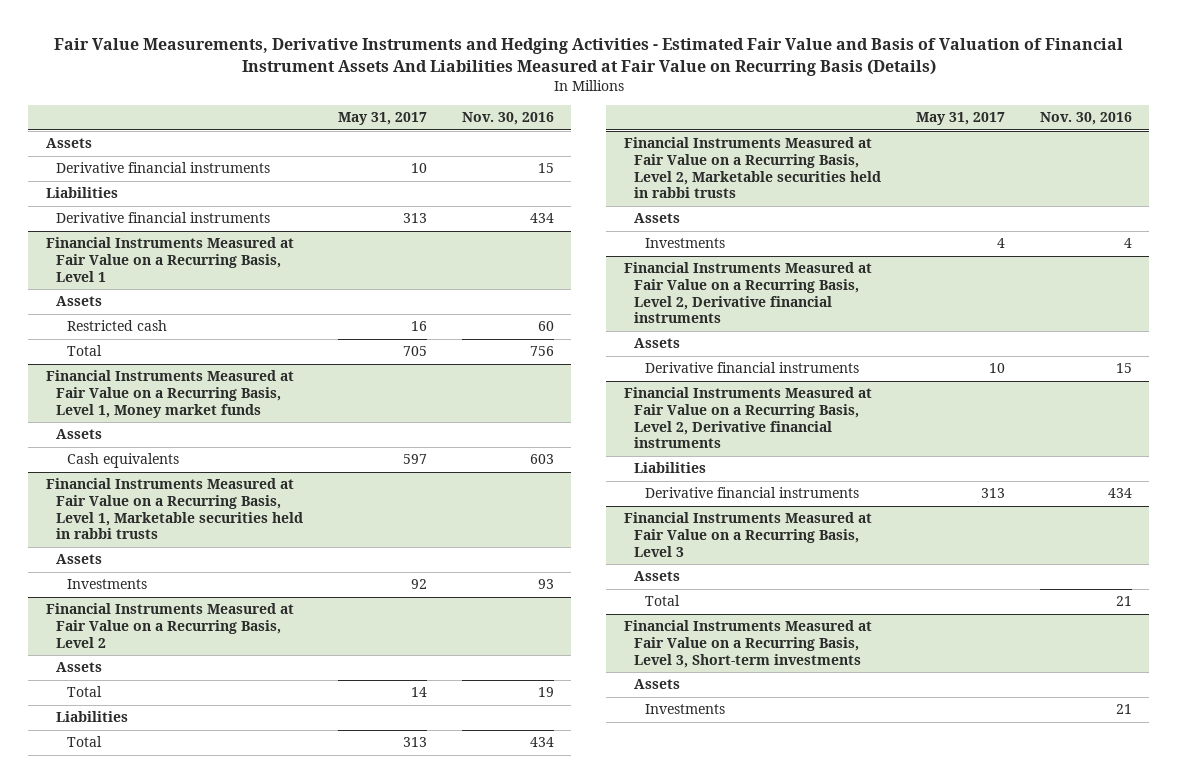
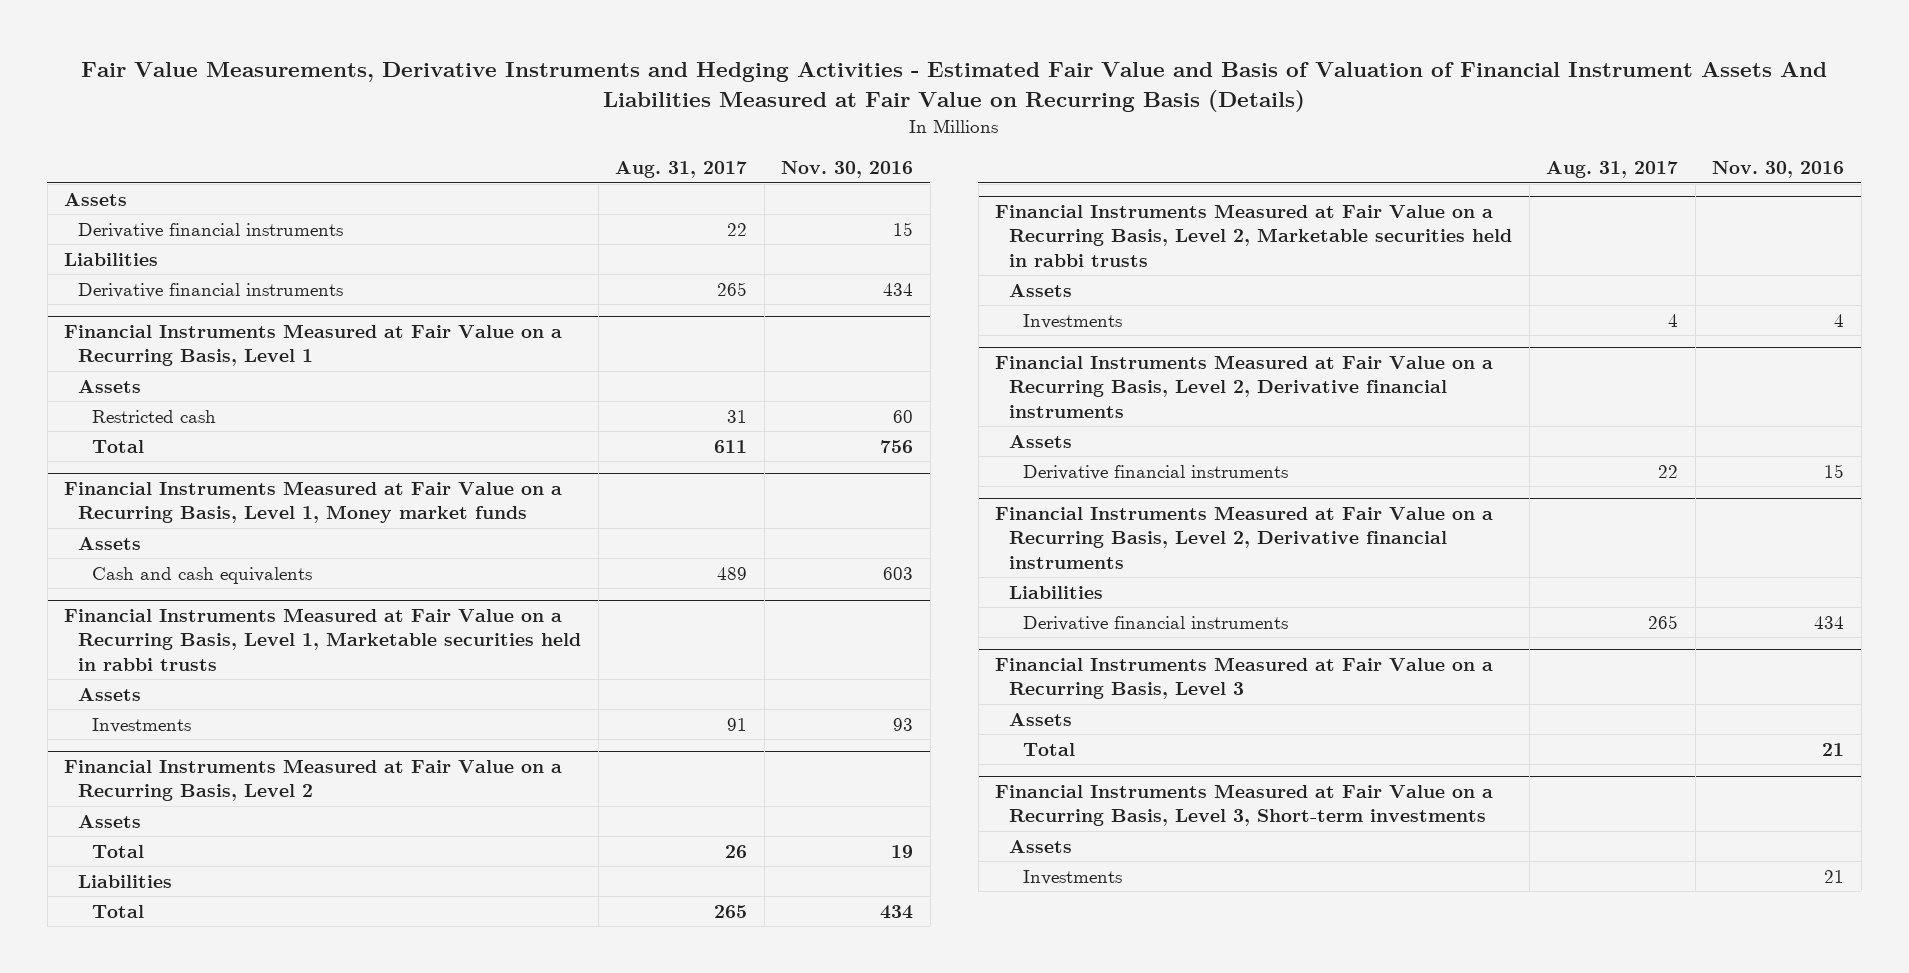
- | May 31, 2017 | Nov. 30, 2016
+ | Aug. 31, 2017 | Nov. 30, 2016
@ Financial Instruments Measured at Fair Value on a Recurring Basis, Level 1, Money market funds
- Cash equivalents | 597 | 603
+ Cash and cash equivalents | 489 | 603

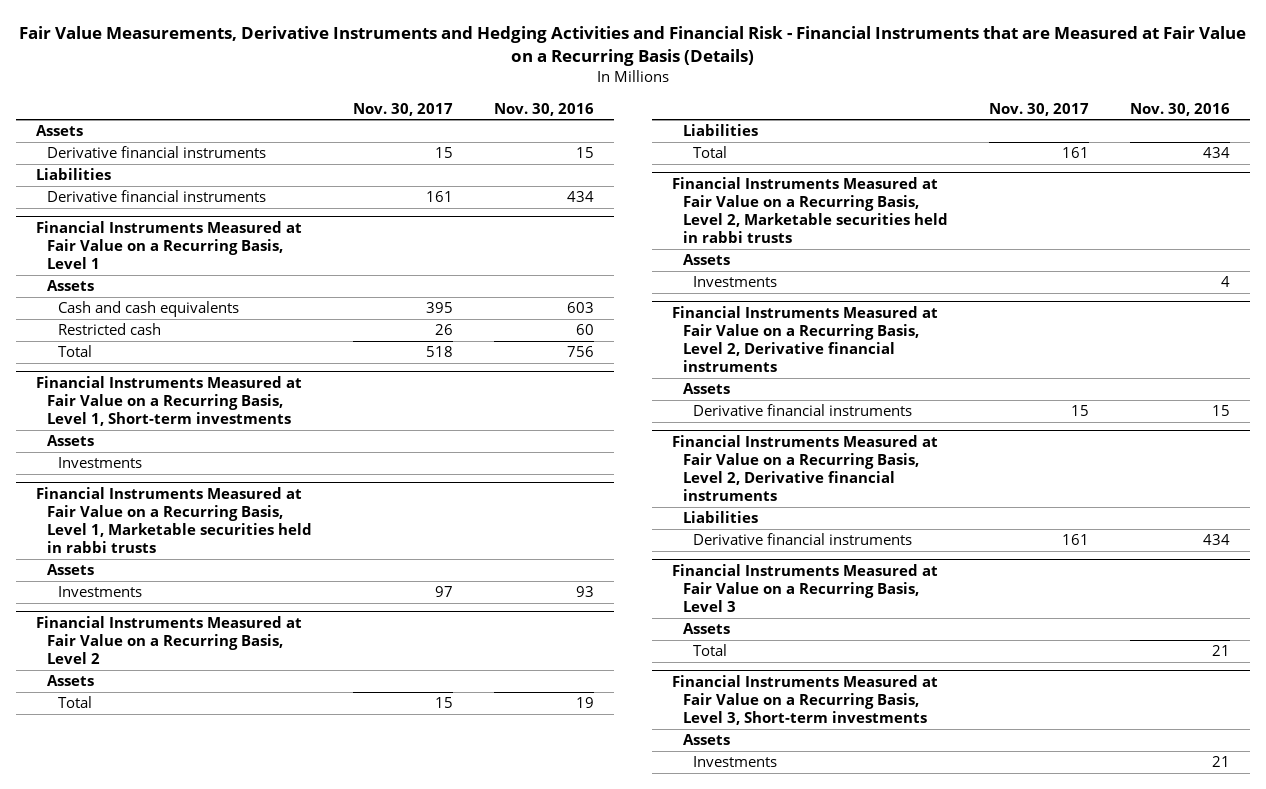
- Fair Value Measurements, Derivative Instruments and Hedging Activities - Estimated Fair Value and Basis of Valuation of Financial Instrument Assets And Liabilities Measured at Fair Value on Recurring Basis (Details)
+ Fair Value Measurements, Derivative Instruments and Hedging Activities and Financial Risk - Financial Instruments that are Measured at Fair Value on a Recurring Basis (Details)
- | Aug. 31, 2017 | Nov. 30, 2016
+ | Nov. 30, 2017 | Nov. 30, 2016
@ Financial Instruments Measured at Fair Value on a Recurring Basis, Level 1
+ Cash and cash equivalents | 395 | 603
- Financial Instruments Measured at Fair Value on a Recurring Basis, Level 1, Money market funds
+ Financial Instruments Measured at Fair Value on a Recurring Basis, Level 1, Short-term investments
- Cash and cash equivalents | 489 | 603
+ Investments

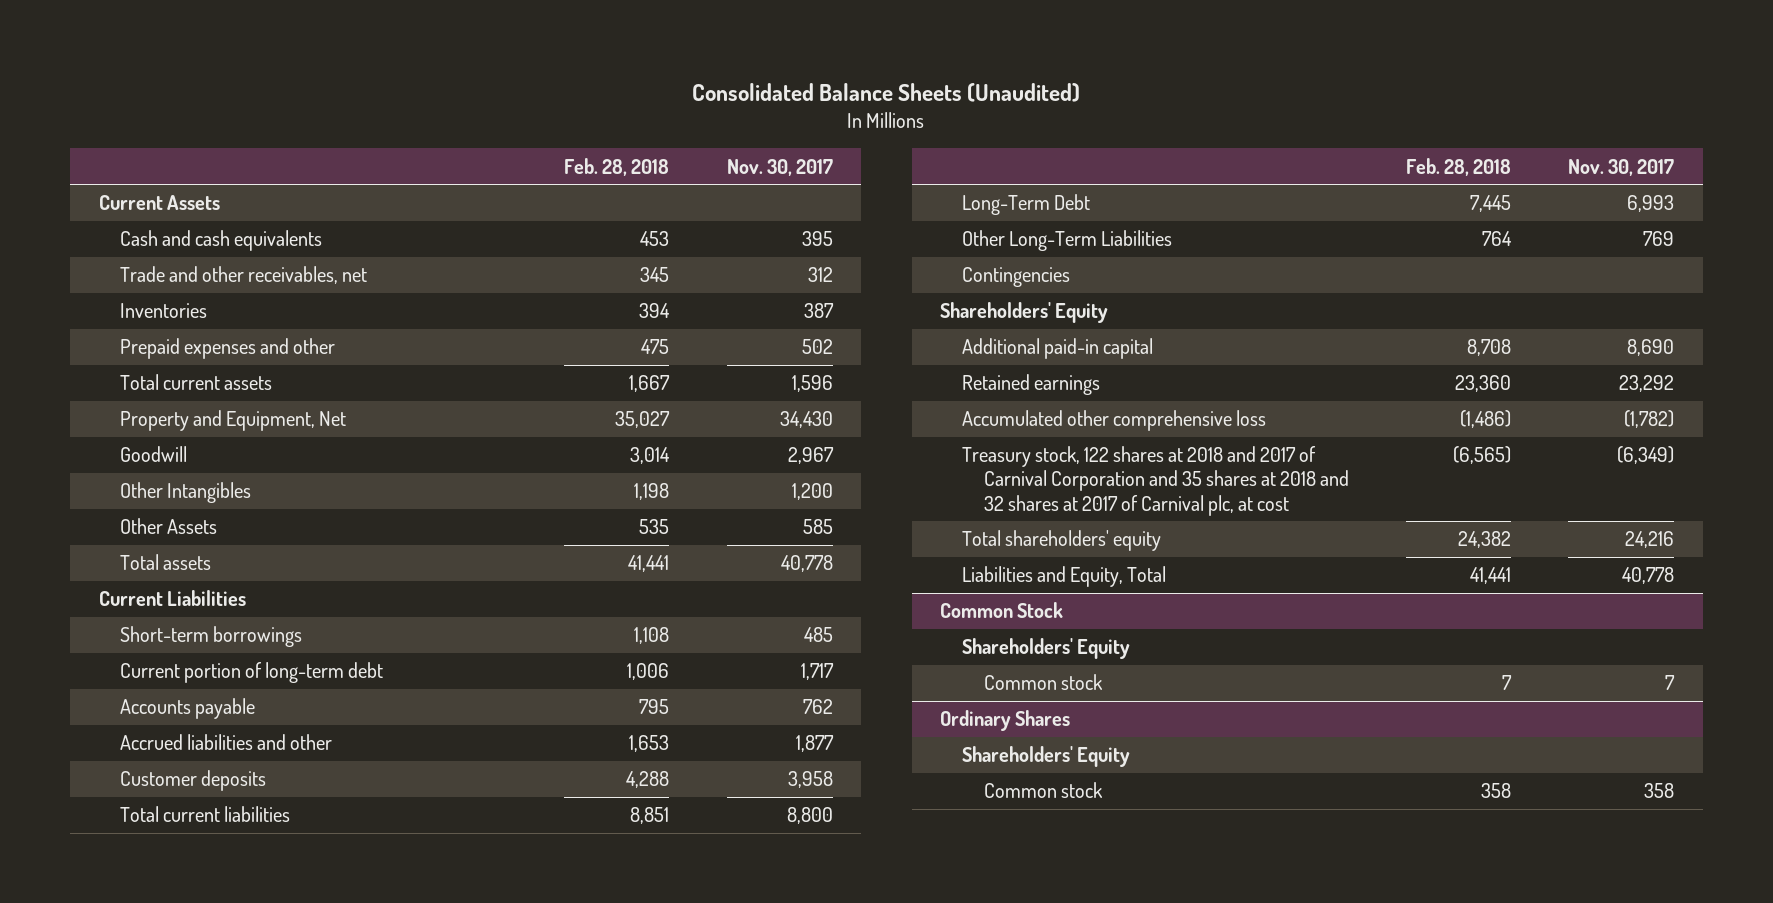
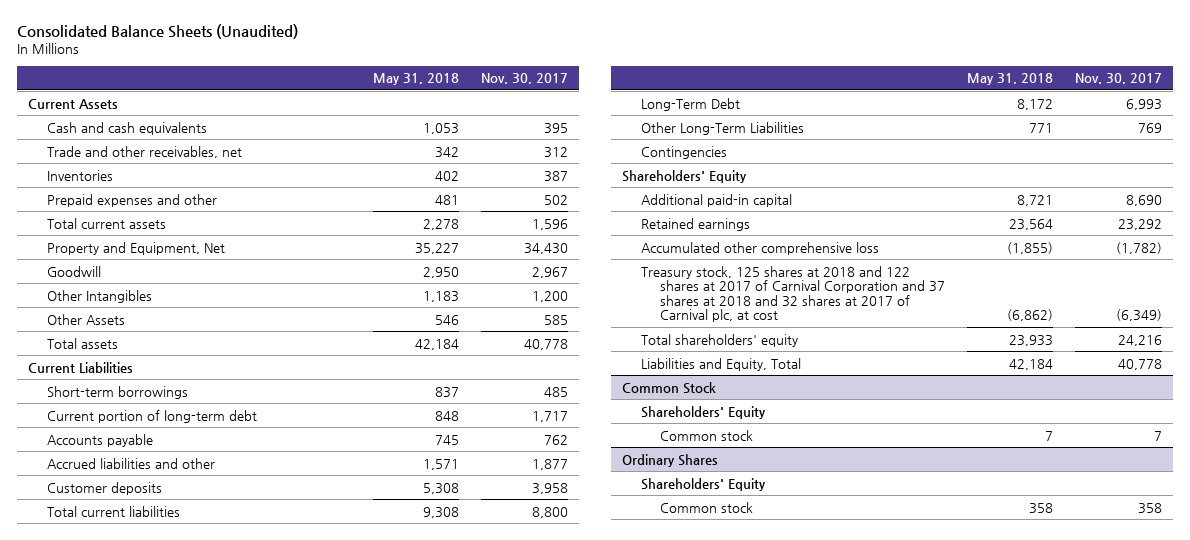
- | Feb. 28, 2018 | Nov. 30, 2017
+ | May 31, 2018 | Nov. 30, 2017
- Treasury stock, 122 shares at 2018 and 2017 of Carnival Corporation and 35 shares at 2018 and 32 shares at 2017 of Carnival plc, at cost | (6,565) | (6,349)
+ Treasury stock, 125 shares at 2018 and 122 shares at 2017 of Carnival Corporation and 37 shares at 2018 and 32 shares at 2017 of Carnival plc, at cost | (6,862) | (6,349)

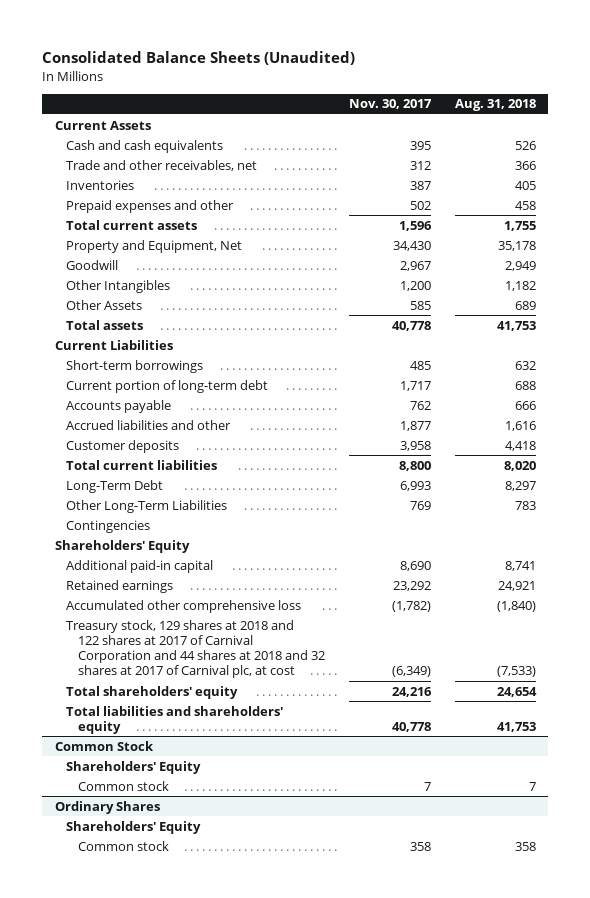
- | May 31, 2018 | Nov. 30, 2017
+ | Nov. 30, 2017 | Aug. 31, 2018
- Treasury stock, 125 shares at 2018 and 122 shares at 2017 of Carnival Corporation and 37 shares at 2018 and 32 shares at 2017 of Carnival plc, at cost | (6,862) | (6,349)
+ Treasury stock, 129 shares at 2018 and 122 shares at 2017 of Carnival Corporation and 44 shares at 2018 and 32 shares at 2017 of Carnival plc, at cost | (6,349) | (7,533)
- Liabilities and Equity, Total | 42,184 | 40,778
+ Total liabilities and shareholders' equity | 40,778 | 41,753

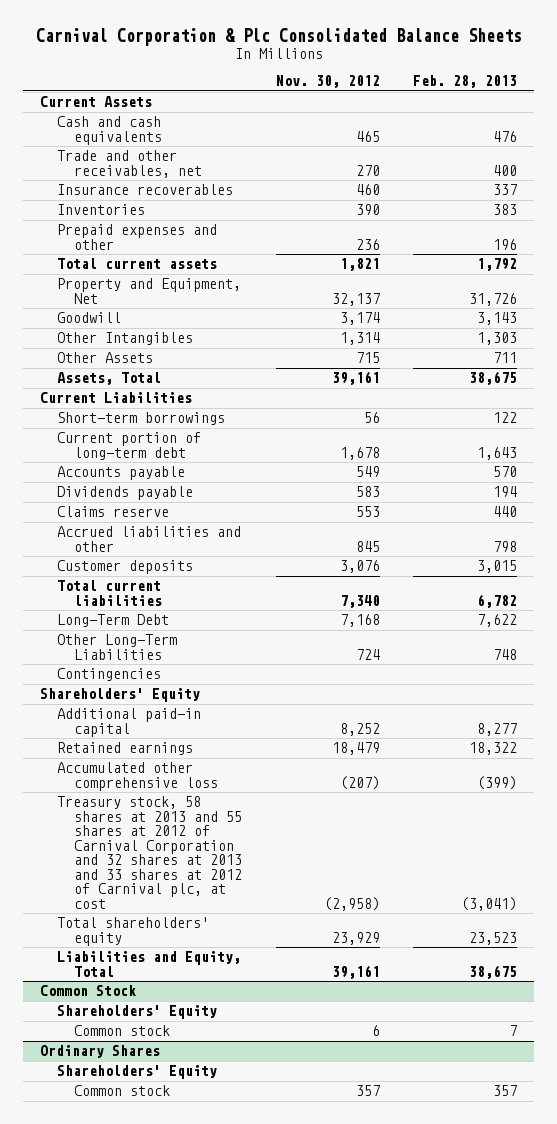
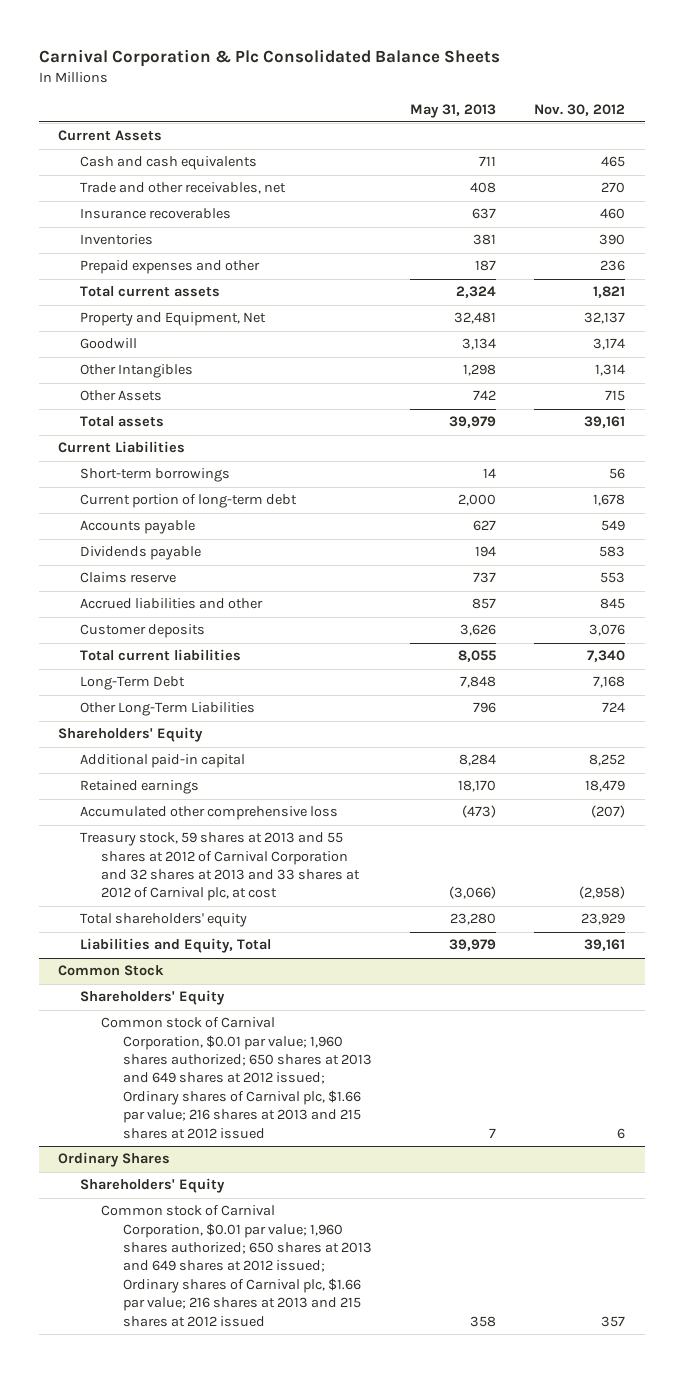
- | Nov. 30, 2012 | Feb. 28, 2013
+ | May 31, 2013 | Nov. 30, 2012
- Assets, Total | 39,161 | 38,675
+ Total assets | 39,979 | 39,161
- Contingencies
- Treasury stock, 58 shares at 2013 and 55 shares at 2012 of Carnival Corporation and 32 shares at 2013 and 33 shares at 2012 of Carnival plc, at cost | (2,958) | (3,041)
+ Treasury stock, 59 shares at 2013 and 55 shares at 2012 of Carnival Corporation and 32 shares at 2013 and 33 shares at 2012 of Carnival plc, at cost | (3,066) | (2,958)
@ Common Stock
- Common stock | 6 | 7
+ Common stock of Carnival Corporation, $0.01 par value; 1,960 shares authorized; 650 shares at 2013 and 649 shares at 2012 issued; Ordinary shares of Carnival plc, $1.66 par value; 216 shares at 2013 and 215 shares at 2012 issued | 7 | 6
@ Ordinary Shares
- Common stock | 357 | 357
+ Common stock of Carnival Corporation, $0.01 par value; 1,960 shares authorized; 650 shares at 2013 and 649 shares at 2012 issued; Ordinary shares of Carnival plc, $1.66 par value; 216 shares at 2013 and 215 shares at 2012 issued | 358 | 357

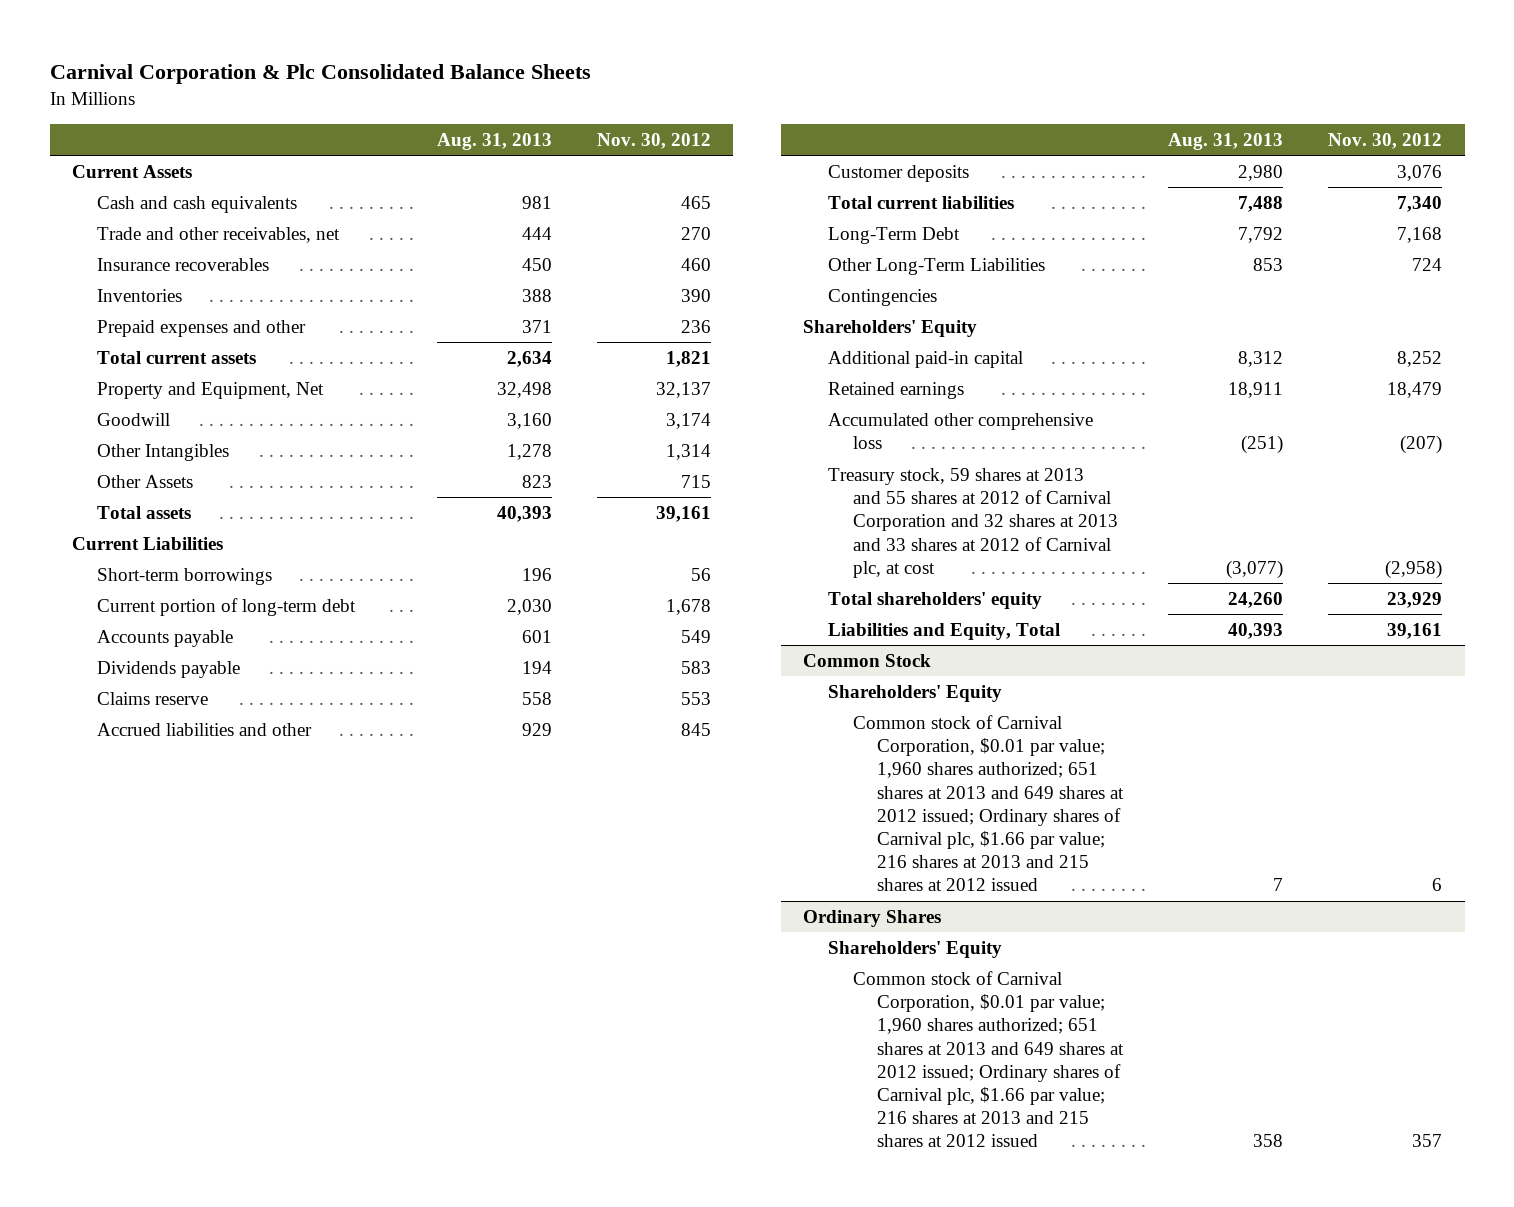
- | May 31, 2013 | Nov. 30, 2012
+ | Aug. 31, 2013 | Nov. 30, 2012
+ Contingencies
@ Common Stock
- Common stock of Carnival Corporation, $0.01 par value; 1,960 shares authorized; 650 shares at 2013 and 649 shares at 2012 issued; Ordinary shares of Carnival plc, $1.66 par value; 216 shares at 2013 and 215 shares at 2012 issued | 7 | 6
+ Common stock of Carnival Corporation, $0.01 par value; 1,960 shares authorized; 651 shares at 2013 and 649 shares at 2012 issued; Ordinary shares of Carnival plc, $1.66 par value; 216 shares at 2013 and 215 shares at 2012 issued | 7 | 6
@ Ordinary Shares
- Common stock of Carnival Corporation, $0.01 par value; 1,960 shares authorized; 650 shares at 2013 and 649 shares at 2012 issued; Ordinary shares of Carnival plc, $1.66 par value; 216 shares at 2013 and 215 shares at 2012 issued | 358 | 357
+ Common stock of Carnival Corporation, $0.01 par value; 1,960 shares authorized; 651 shares at 2013 and 649 shares at 2012 issued; Ordinary shares of Carnival plc, $1.66 par value; 216 shares at 2013 and 215 shares at 2012 issued | 358 | 357

